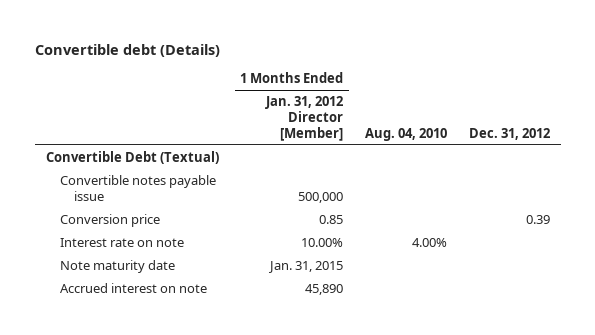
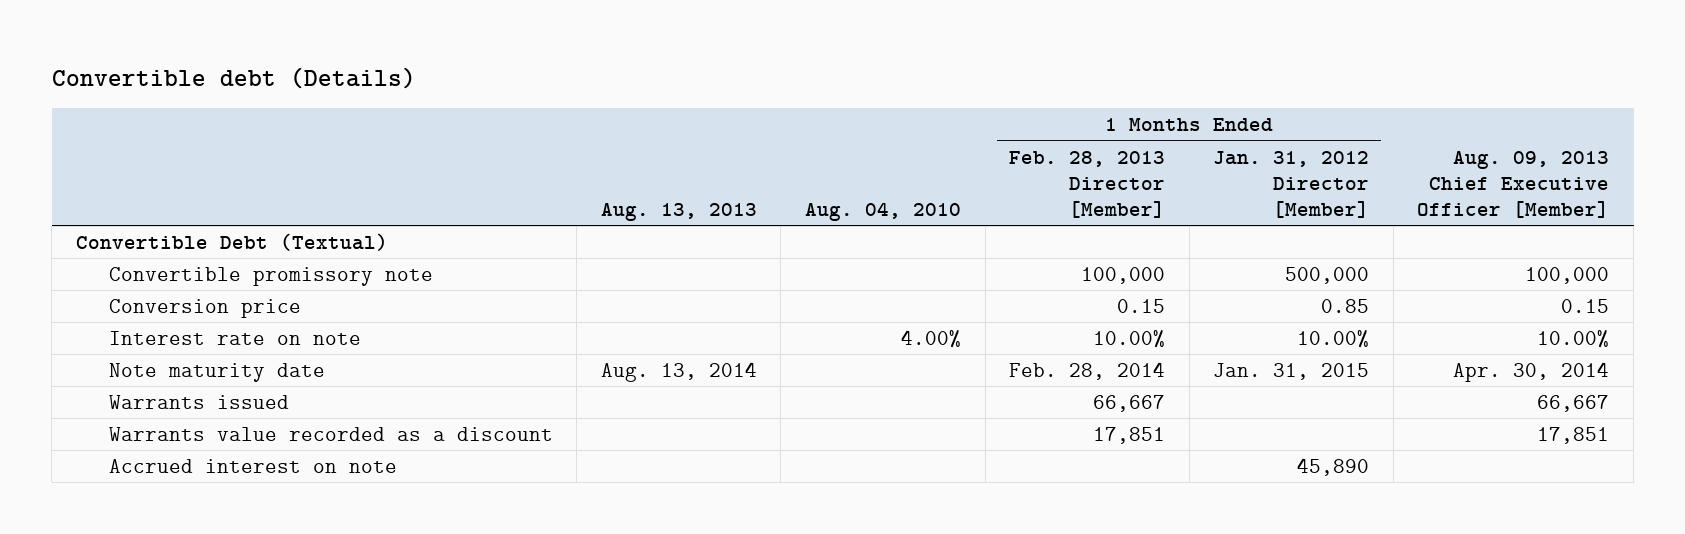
- | 1 Months Ended Jan. 31, 2012 Director [Member] | Aug. 04, 2010 | Dec. 31, 2012
+ | Aug. 13, 2013 | Aug. 04, 2010 | 1 Months Ended Feb. 28, 2013 Director [Member] | 1 Months Ended Jan. 31, 2012 Director [Member] | Aug. 09, 2013 Chief Executive Officer [Member]
- Convertible notes payable issue | 500,000 | |
+ Convertible promissory note | | | 100,000 | 500,000 | 100,000
+ Warrants issued | | | 66,667 | | 66,667
+ Warrants value recorded as a discount | | | 17,851 | | 17,851

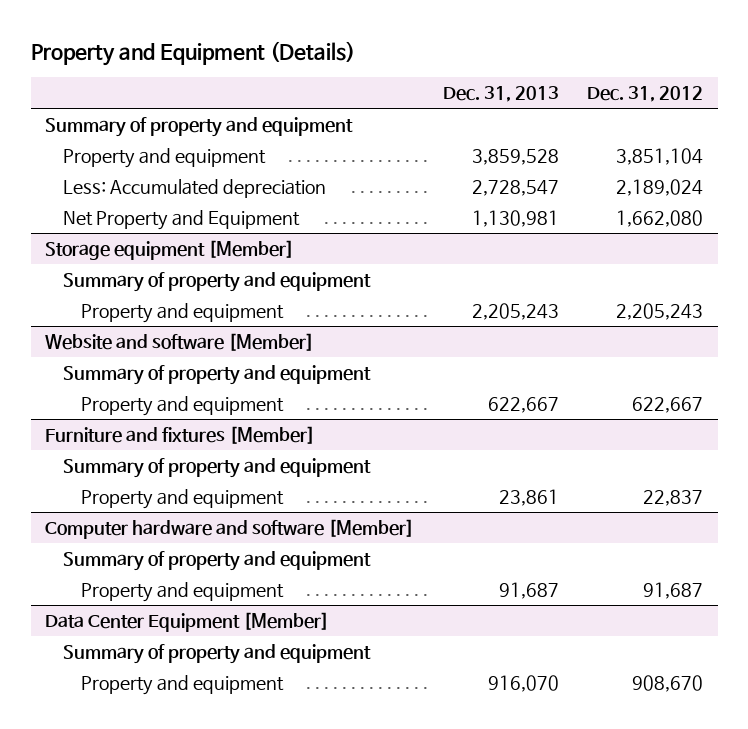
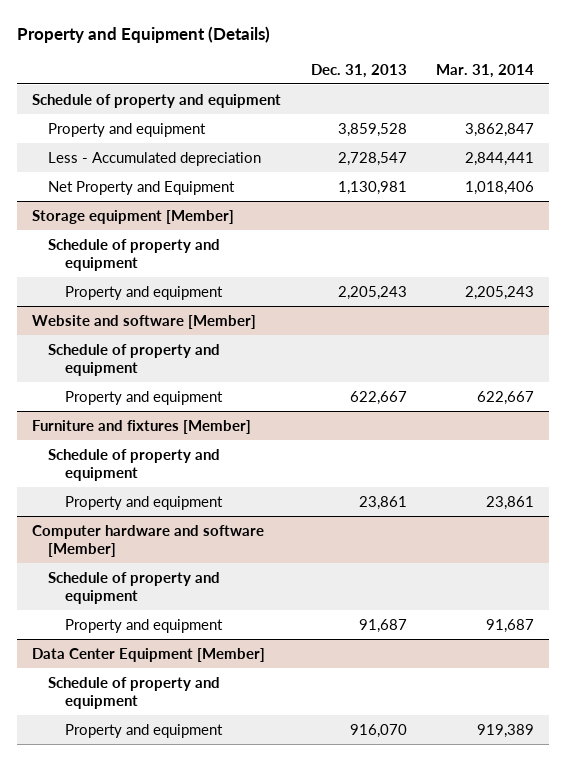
- | Dec. 31, 2013 | Dec. 31, 2012
+ | Dec. 31, 2013 | Mar. 31, 2014
- Summary of property and equipment
+ Schedule of property and equipment
- Less: Accumulated depreciation | 2,728,547 | 2,189,024
+ Less - Accumulated depreciation | 2,728,547 | 2,844,441
@ Storage equipment [Member]
- Summary of property and equipment
+ Schedule of property and equipment
@ Website and software [Member]
- Summary of property and equipment
+ Schedule of property and equipment
@ Furniture and fixtures [Member]
- Summary of property and equipment
+ Schedule of property and equipment
@ Computer hardware and software [Member]
- Summary of property and equipment
+ Schedule of property and equipment
@ Data Center Equipment [Member]
- Summary of property and equipment
+ Schedule of property and equipment

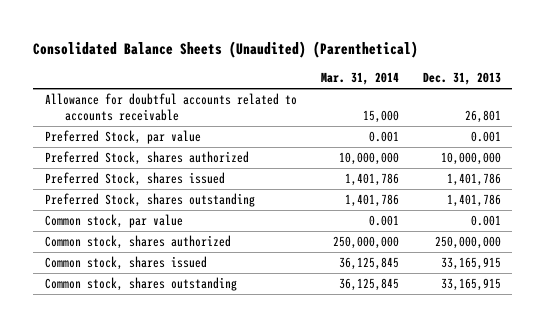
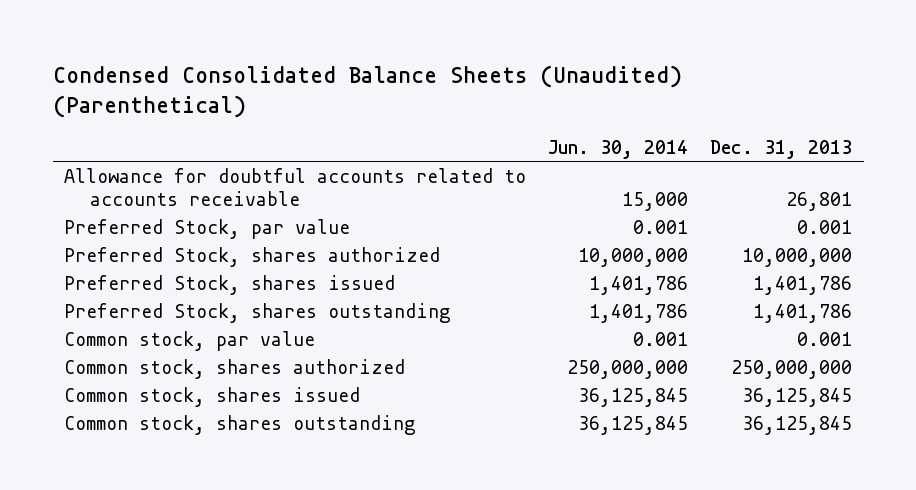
- Consolidated Balance Sheets (Unaudited) (Parenthetical)
+ Condensed Consolidated Balance Sheets (Unaudited) (Parenthetical)
- | Mar. 31, 2014 | Dec. 31, 2013
+ | Jun. 30, 2014 | Dec. 31, 2013
- Common stock, shares issued | 36,125,845 | 33,165,915
- Common stock, shares outstanding | 36,125,845 | 33,165,915
+ Common stock, shares issued | 36,125,845 | 36,125,845
+ Common stock, shares outstanding | 36,125,845 | 36,125,845

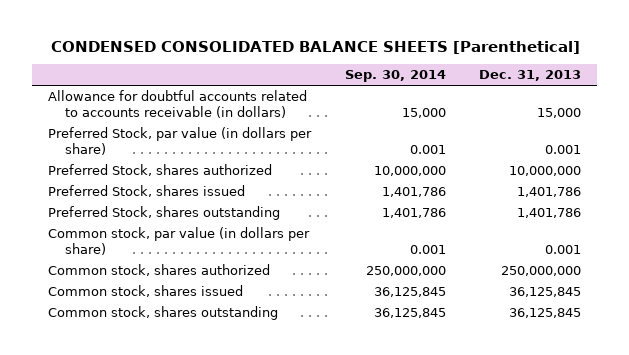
- Condensed Consolidated Balance Sheets (Unaudited) (Parenthetical)
+ CONDENSED CONSOLIDATED BALANCE SHEETS [Parenthetical]
- | Jun. 30, 2014 | Dec. 31, 2013
+ | Sep. 30, 2014 | Dec. 31, 2013
- Allowance for doubtful accounts related to accounts receivable | 15,000 | 26,801
- Preferred Stock, par value | 0.001 | 0.001
+ Allowance for doubtful accounts related to accounts receivable (in dollars) | 15,000 | 15,000
+ Preferred Stock, par value (in dollars per share) | 0.001 | 0.001
- Common stock, par value | 0.001 | 0.001
+ Common stock, par value (in dollars per share) | 0.001 | 0.001

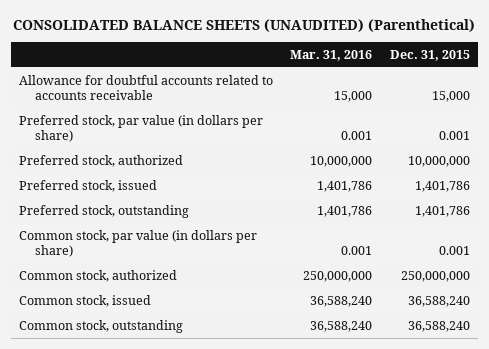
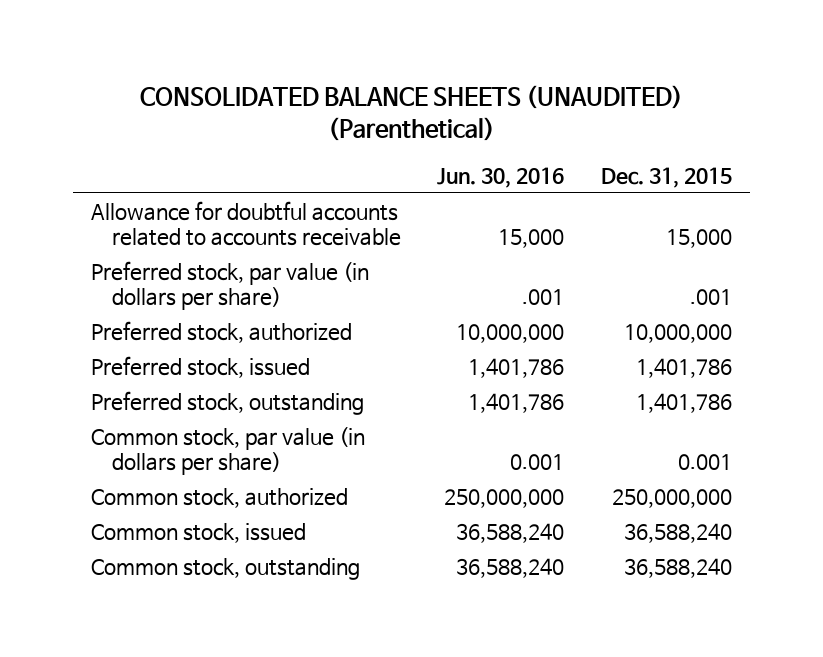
- | Mar. 31, 2016 | Dec. 31, 2015
+ | Jun. 30, 2016 | Dec. 31, 2015
- Preferred stock, par value (in dollars per share) | 0.001 | 0.001
+ Preferred stock, par value (in dollars per share) | .001 | .001

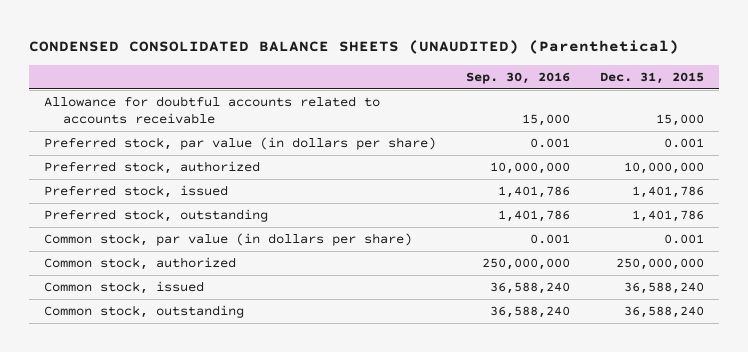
- CONSOLIDATED BALANCE SHEETS (UNAUDITED) (Parenthetical)
+ CONDENSED CONSOLIDATED BALANCE SHEETS (UNAUDITED) (Parenthetical)
- | Jun. 30, 2016 | Dec. 31, 2015
+ | Sep. 30, 2016 | Dec. 31, 2015
- Preferred stock, par value (in dollars per share) | .001 | .001
+ Preferred stock, par value (in dollars per share) | 0.001 | 0.001

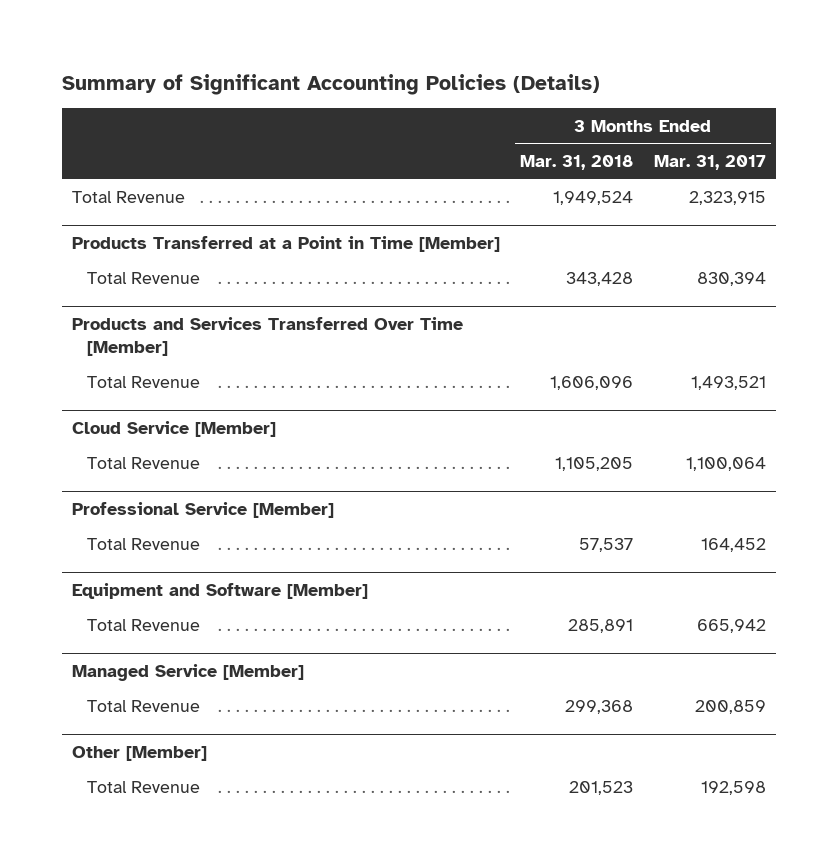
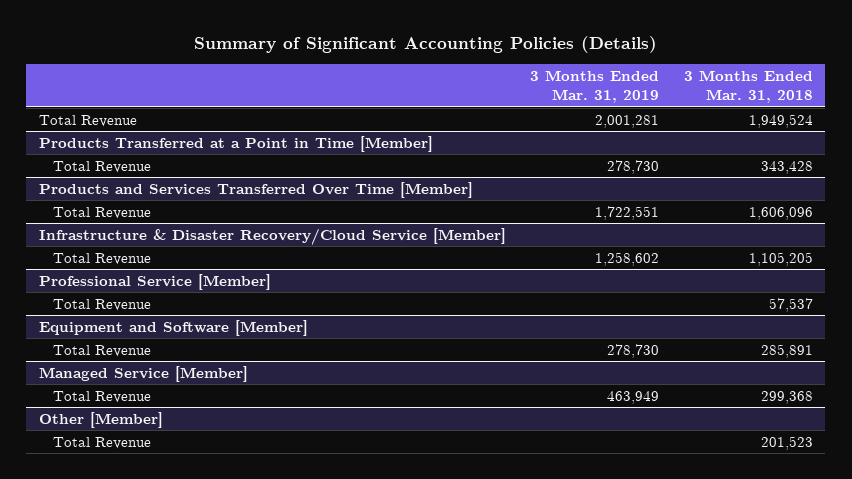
- | 3 Months Ended Mar. 31, 2018 | 3 Months Ended Mar. 31, 2017
+ | 3 Months Ended Mar. 31, 2019 | 3 Months Ended Mar. 31, 2018
- Cloud Service [Member]
+ Infrastructure & Disaster Recovery/Cloud Service [Member]

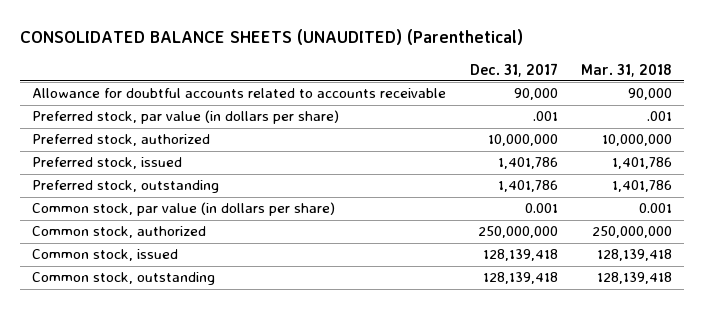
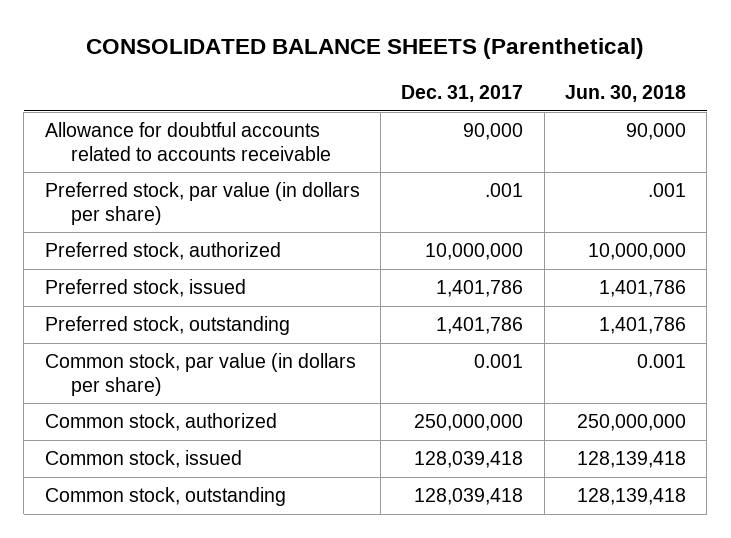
- CONSOLIDATED BALANCE SHEETS (UNAUDITED) (Parenthetical)
+ CONSOLIDATED BALANCE SHEETS (Parenthetical)
- | Dec. 31, 2017 | Mar. 31, 2018
+ | Dec. 31, 2017 | Jun. 30, 2018
- Common stock, issued | 128,139,418 | 128,139,418
- Common stock, outstanding | 128,139,418 | 128,139,418
+ Common stock, issued | 128,039,418 | 128,139,418
+ Common stock, outstanding | 128,039,418 | 128,139,418

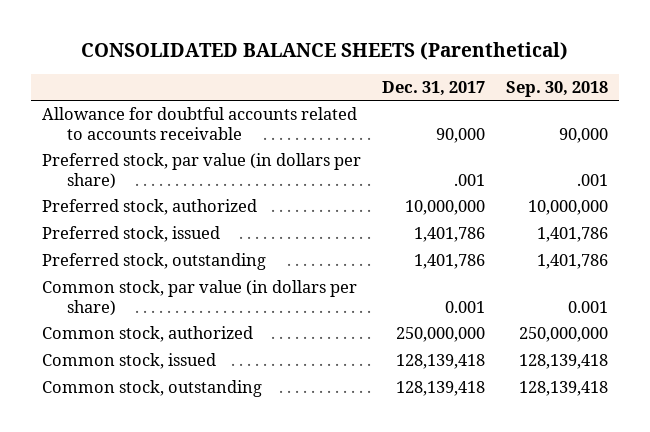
- | Dec. 31, 2017 | Jun. 30, 2018
+ | Dec. 31, 2017 | Sep. 30, 2018
- Common stock, issued | 128,039,418 | 128,139,418
- Common stock, outstanding | 128,039,418 | 128,139,418
+ Common stock, issued | 128,139,418 | 128,139,418
+ Common stock, outstanding | 128,139,418 | 128,139,418

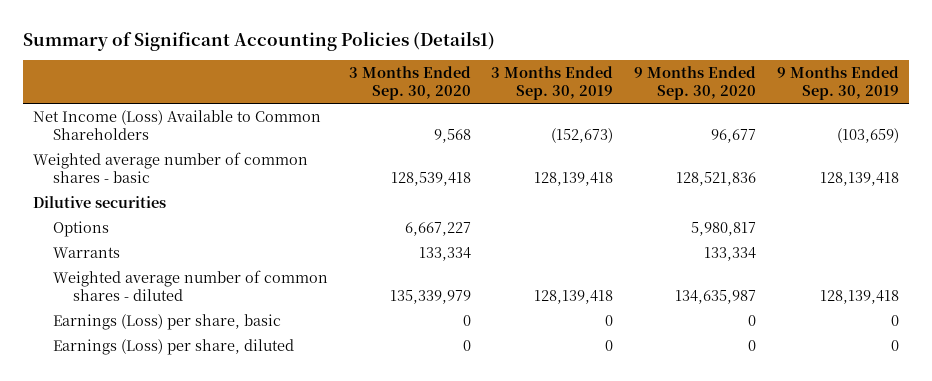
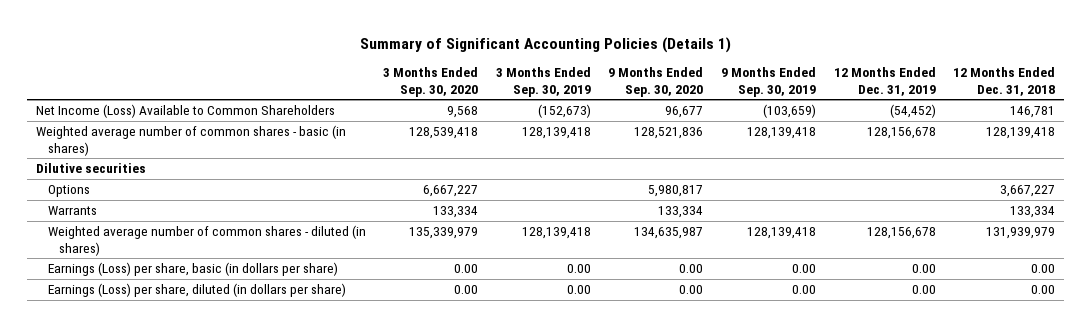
- Summary of Significant Accounting Policies (Details1)
+ Summary of Significant Accounting Policies (Details 1)
- | 3 Months Ended Sep. 30, 2020 | 3 Months Ended Sep. 30, 2019 | 9 Months Ended Sep. 30, 2020 | 9 Months Ended Sep. 30, 2019
+ | 3 Months Ended Sep. 30, 2020 | 3 Months Ended Sep. 30, 2019 | 9 Months Ended Sep. 30, 2020 | 9 Months Ended Sep. 30, 2019 | 12 Months Ended Dec. 31, 2019 | 12 Months Ended Dec. 31, 2018
- Weighted average number of common shares - basic | 128,539,418 | 128,139,418 | 128,521,836 | 128,139,418
+ Weighted average number of common shares - basic (in shares) | 128,539,418 | 128,139,418 | 128,521,836 | 128,139,418 | 128,156,678 | 128,139,418
- Weighted average number of common shares - diluted | 135,339,979 | 128,139,418 | 134,635,987 | 128,139,418
- Earnings (Loss) per share, basic | 0 | 0 | 0 | 0
- Earnings (Loss) per share, diluted | 0 | 0 | 0 | 0
+ Weighted average number of common shares - diluted (in shares) | 135,339,979 | 128,139,418 | 134,635,987 | 128,139,418 | 128,156,678 | 131,939,979
+ Earnings (Loss) per share, basic (in dollars per share) | 0.00 | 0.00 | 0.00 | 0.00 | 0.00 | 0.00
+ Earnings (Loss) per share, diluted (in dollars per share) | 0.00 | 0.00 | 0.00 | 0.00 | 0.00 | 0.00

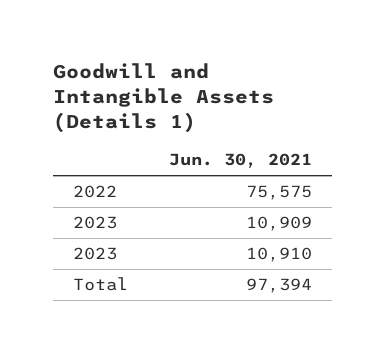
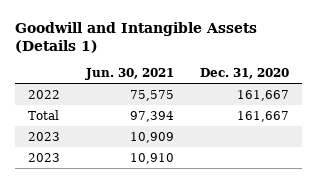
- | Jun. 30, 2021
+ | Jun. 30, 2021 | Dec. 31, 2020
moved up: Total | 97,394 | 161,667

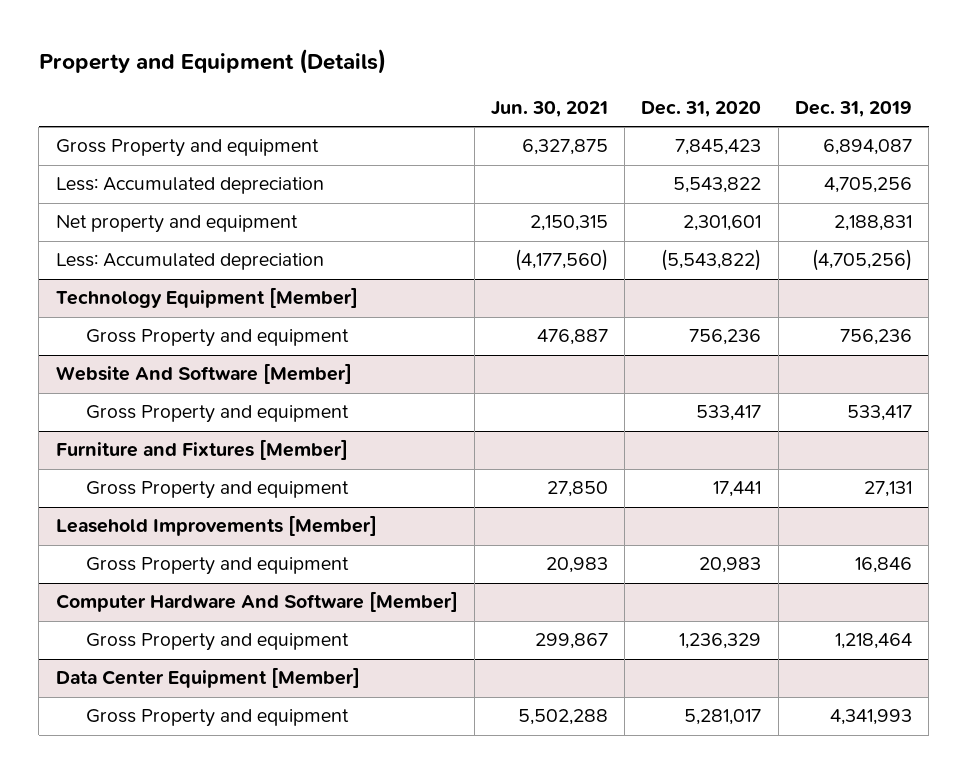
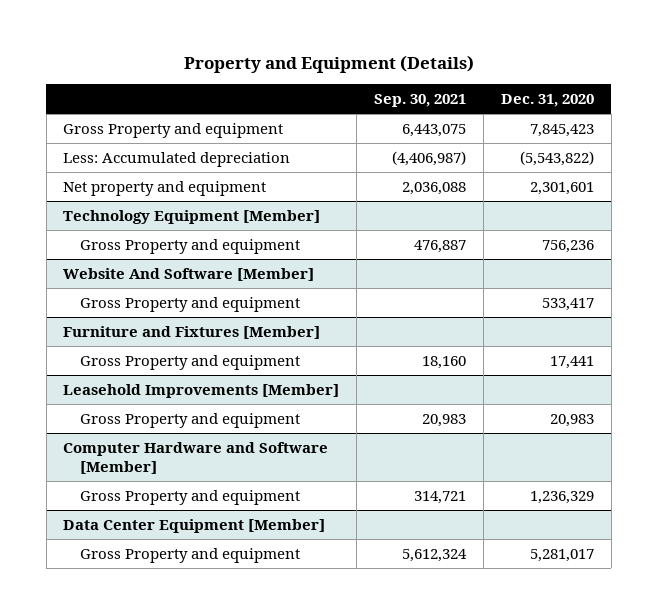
- | Jun. 30, 2021 | Dec. 31, 2020 | Dec. 31, 2019
+ | Sep. 30, 2021 | Dec. 31, 2020
- Less: Accumulated depreciation | | 5,543,822 | 4,705,256
moved down: Net property and equipment | 2,036,088 | 2,301,601
- Computer Hardware And Software [Member]
+ Computer Hardware and Software [Member]

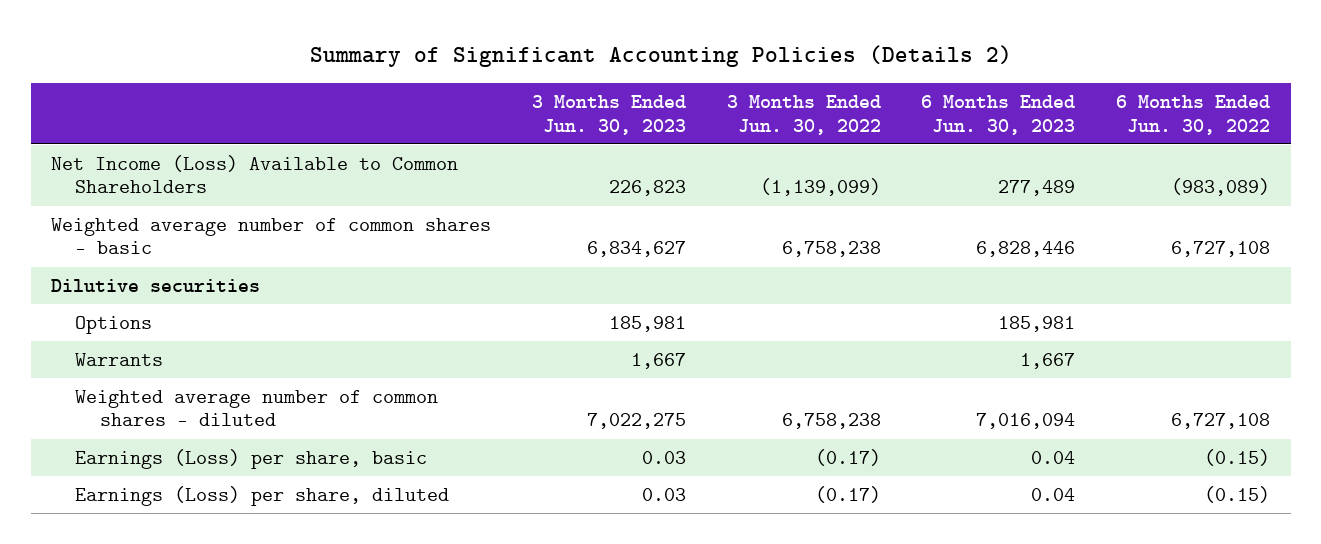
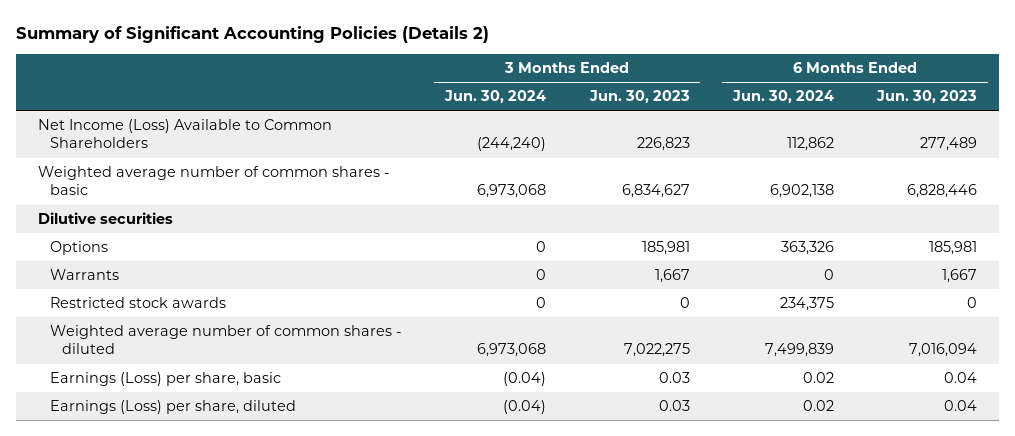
- | 3 Months Ended Jun. 30, 2023 | 3 Months Ended Jun. 30, 2022 | 6 Months Ended Jun. 30, 2023 | 6 Months Ended Jun. 30, 2022
+ | 3 Months Ended Jun. 30, 2024 | 3 Months Ended Jun. 30, 2023 | 6 Months Ended Jun. 30, 2024 | 6 Months Ended Jun. 30, 2023
+ Restricted stock awards | 0 | 0 | 234,375 | 0

